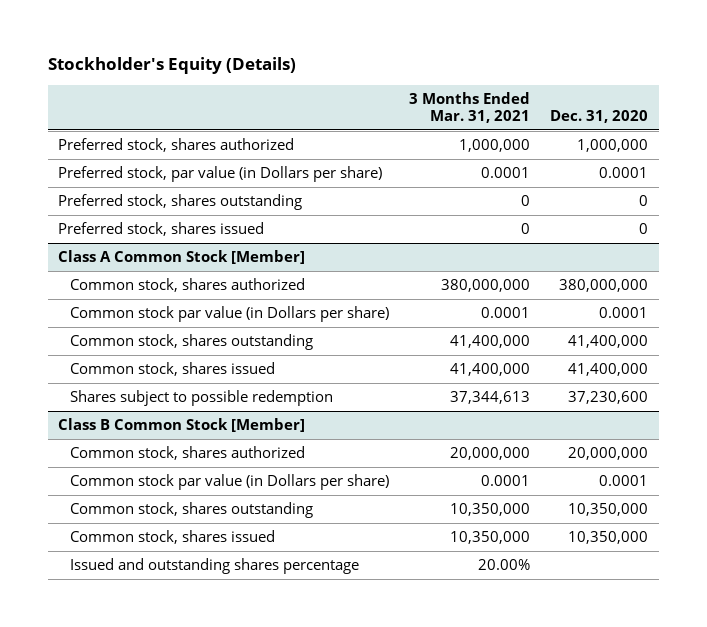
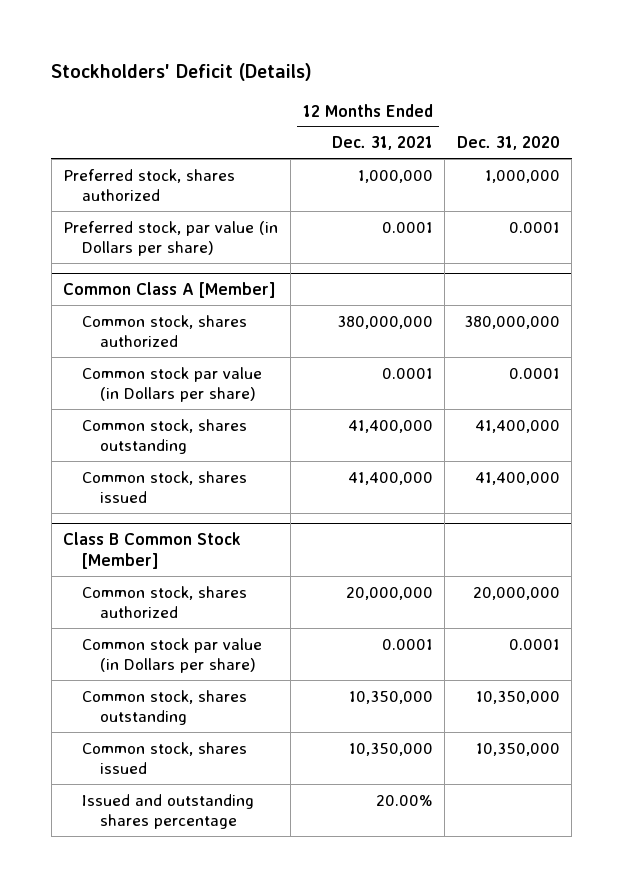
- Stockholder's Equity (Details)
+ Stockholders' Deficit (Details)
- | 3 Months Ended Mar. 31, 2021 | Dec. 31, 2020
+ | 12 Months Ended Dec. 31, 2021 | Dec. 31, 2020
- Preferred stock, shares outstanding | 0 | 0
- Preferred stock, shares issued | 0 | 0
- Class A Common Stock [Member]
+ Common Class A [Member]
- Shares subject to possible redemption | 37,344,613 | 37,230,600

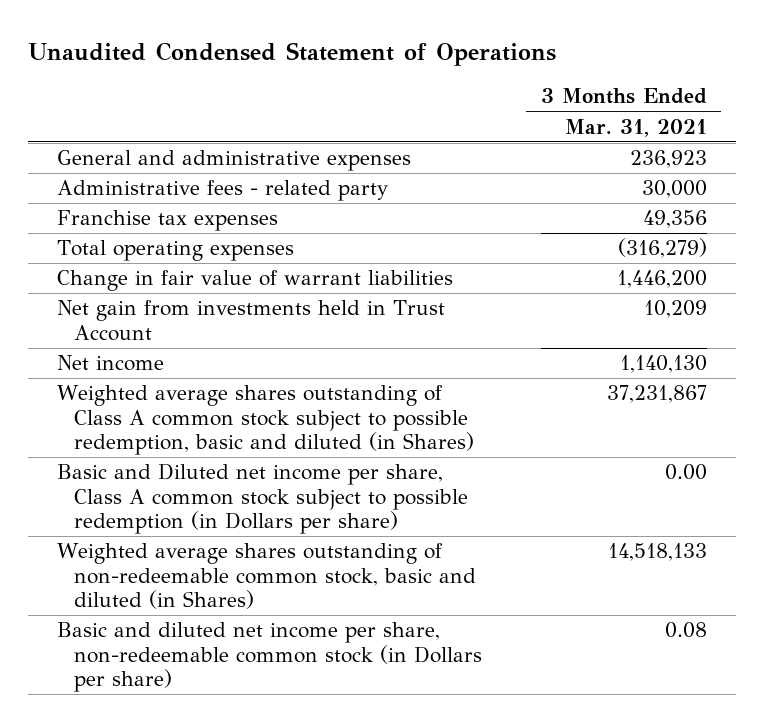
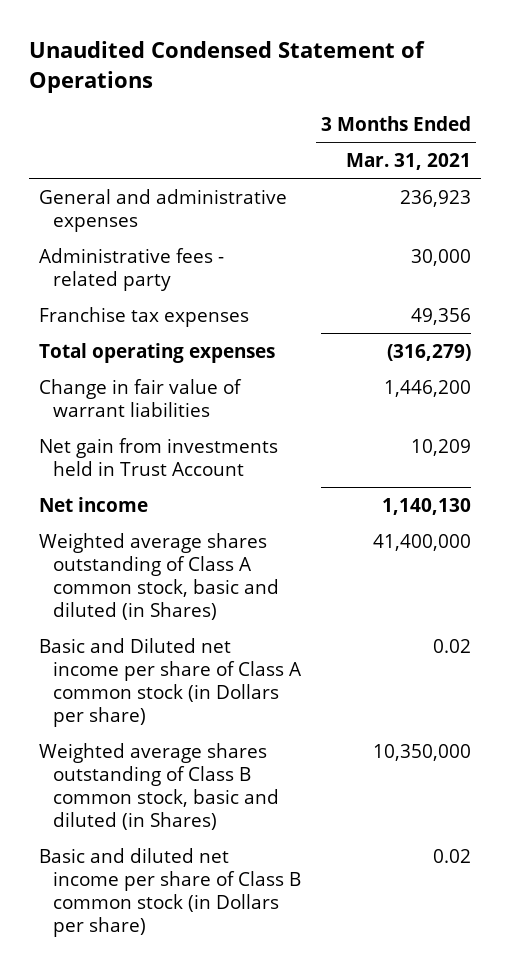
- Weighted average shares outstanding of Class A common stock subject to possible redemption, basic and diluted (in Shares) | 37,231,867
- Basic and Diluted net income per share, Class A common stock subject to possible redemption (in Dollars per share) | 0.00
- Weighted average shares outstanding of non-redeemable common stock, basic and diluted (in Shares) | 14,518,133
- Basic and diluted net income per share, non-redeemable common stock (in Dollars per share) | 0.08
+ Weighted average shares outstanding of Class A common stock, basic and diluted (in Shares) | 41,400,000
+ Basic and Diluted net income per share of Class A common stock (in Dollars per share) | 0.02
+ Weighted average shares outstanding of Class B common stock, basic and diluted (in Shares) | 10,350,000
+ Basic and diluted net income per share of Class B common stock (in Dollars per share) | 0.02

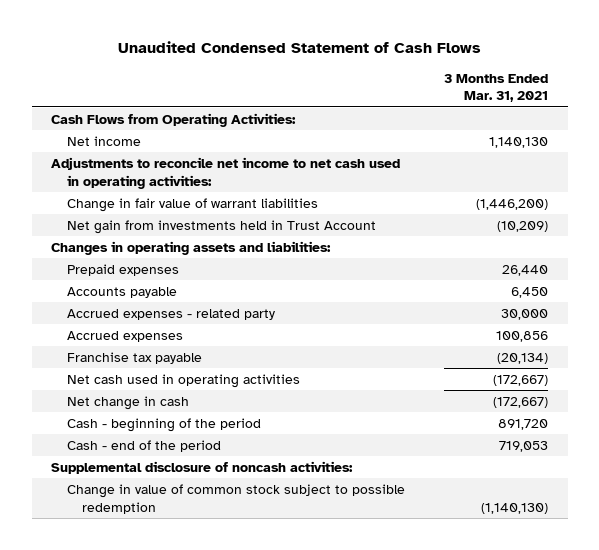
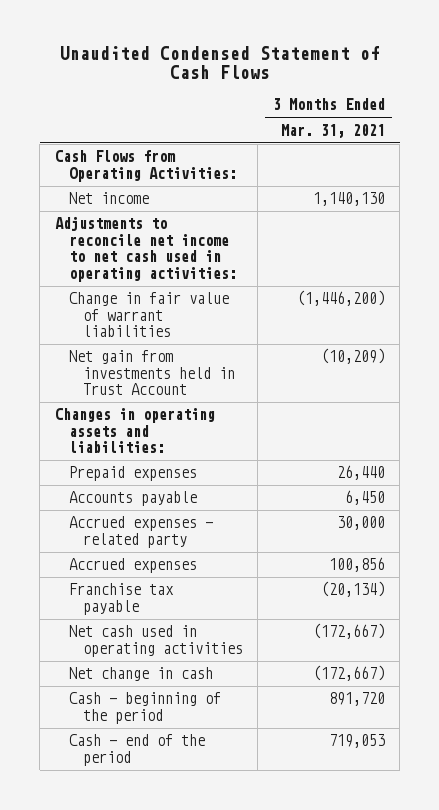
- Supplemental disclosure of noncash activities:
- Change in value of common stock subject to possible redemption | (1,140,130)

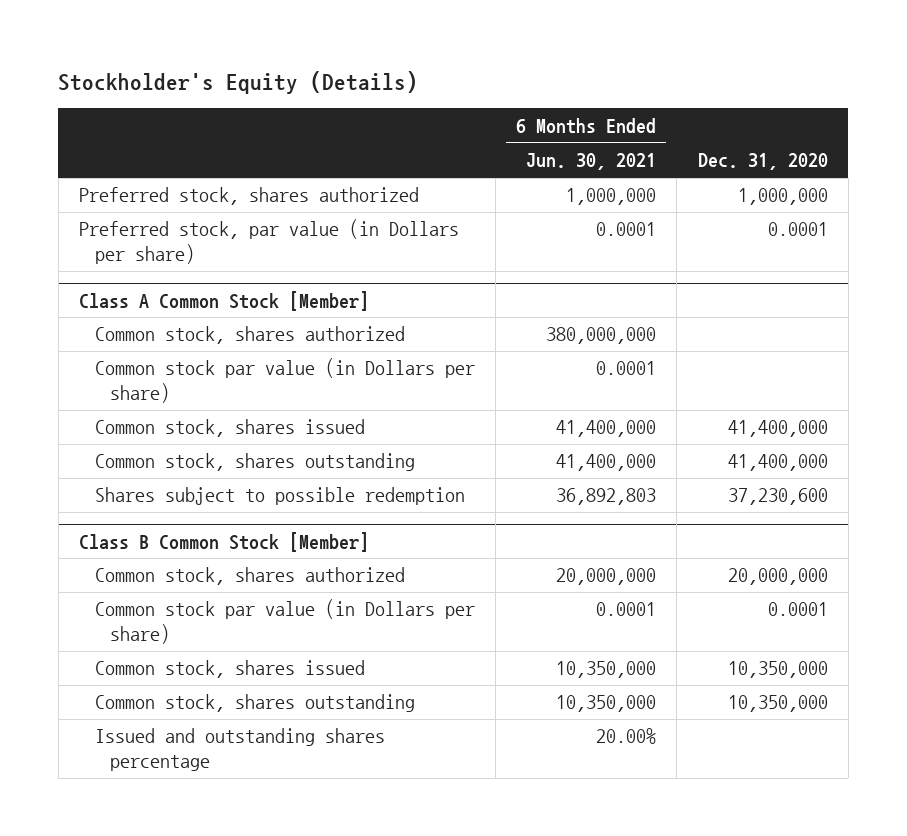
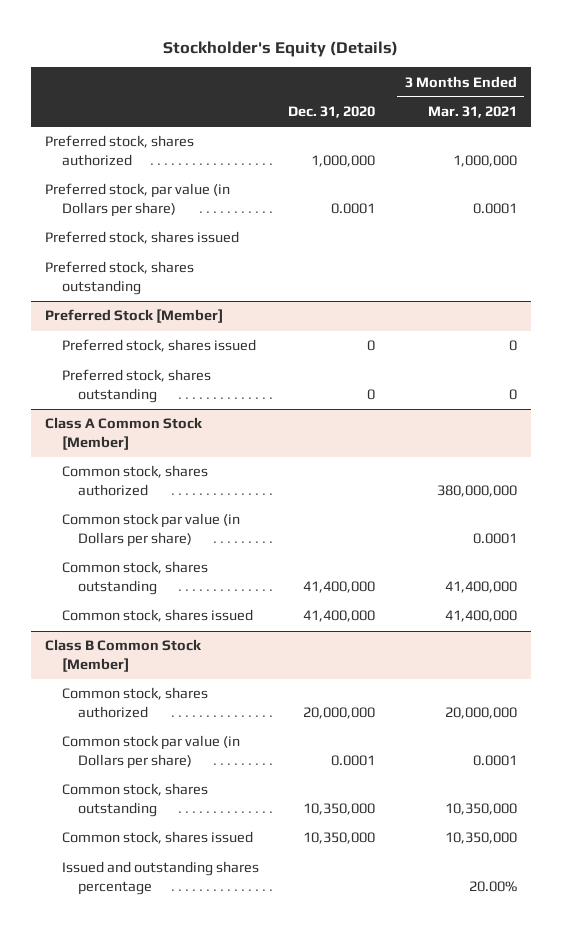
- | 6 Months Ended Jun. 30, 2021 | Dec. 31, 2020
+ | Dec. 31, 2020 | 3 Months Ended Mar. 31, 2021
+ Preferred stock, shares issued
+ Preferred stock, shares outstanding
+ Preferred Stock [Member]
+ Preferred stock, shares issued | 0 | 0
+ Preferred stock, shares outstanding | 0 | 0
@ Class A Common Stock [Member]
- Shares subject to possible redemption | 36,892,803 | 37,230,600
moved down: Common stock, shares issued | 41,400,000 | 41,400,000
@ Class B Common Stock [Member]
moved down: Common stock, shares issued | 10,350,000 | 10,350,000

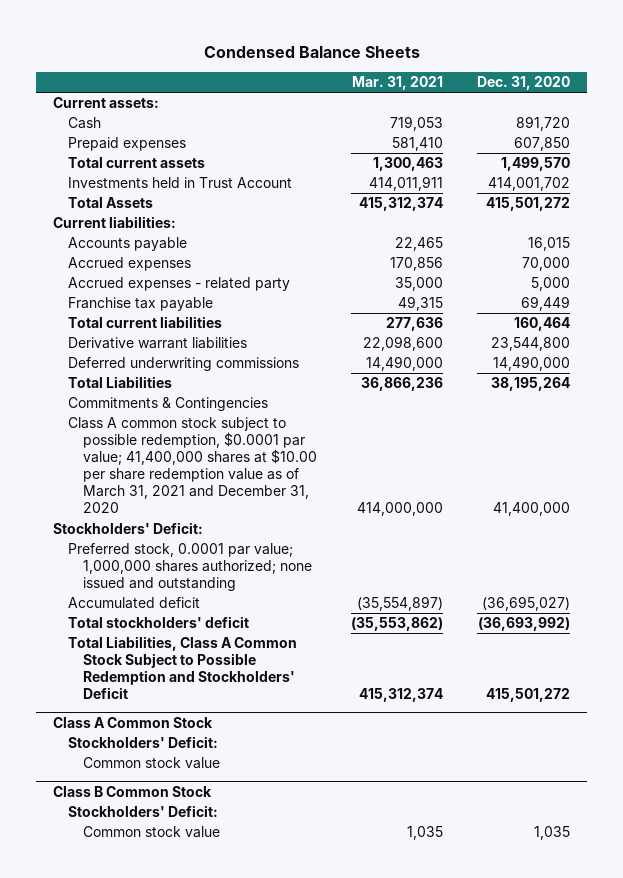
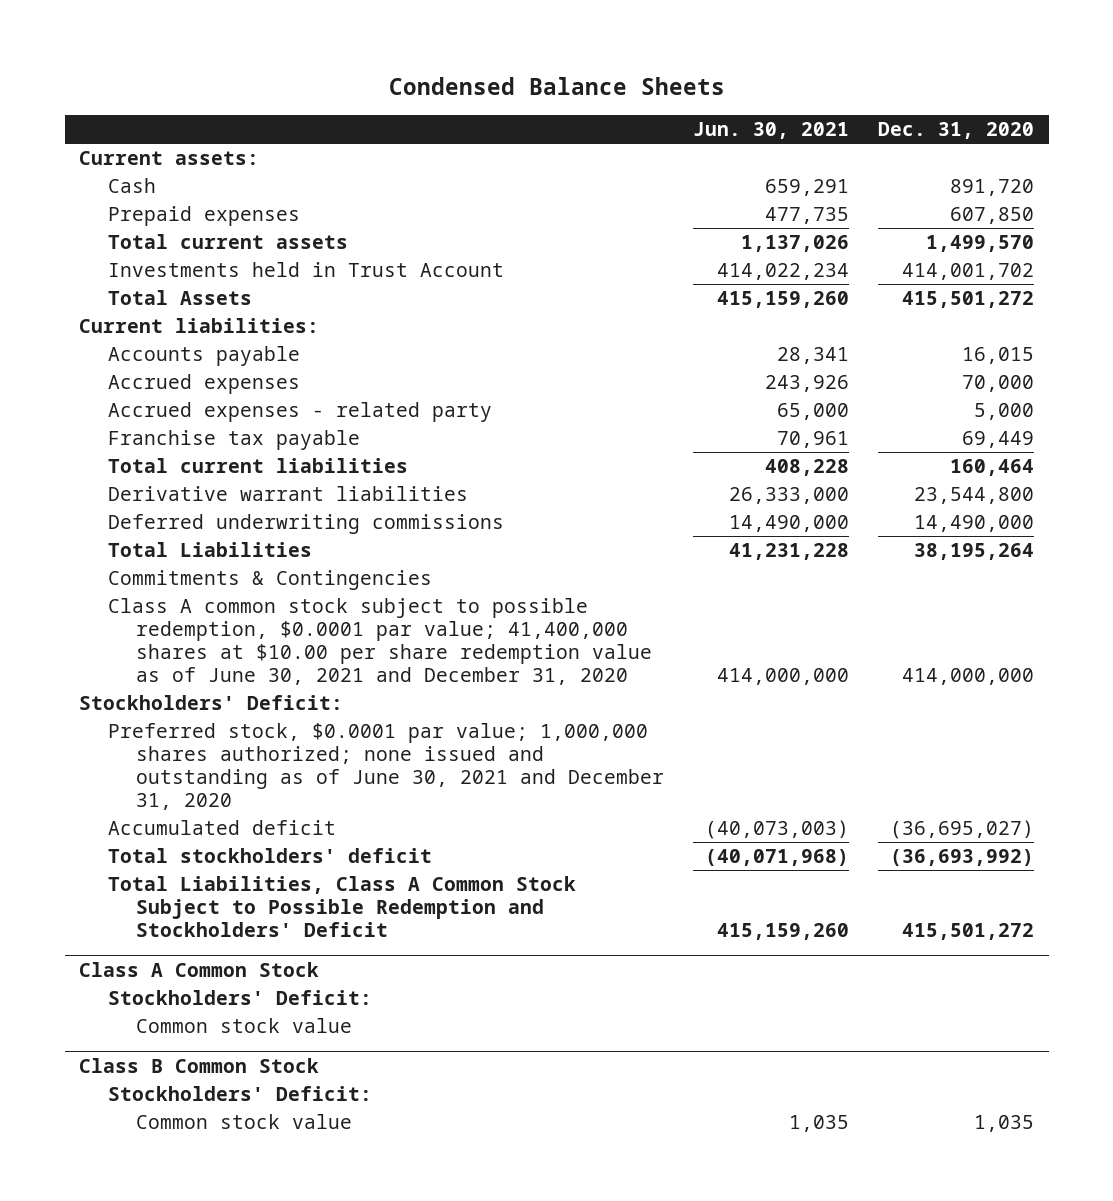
- | Mar. 31, 2021 | Dec. 31, 2020
+ | Jun. 30, 2021 | Dec. 31, 2020
- Class A common stock subject to possible redemption, $0.0001 par value; 41,400,000 shares at $10.00 per share redemption value as of March 31, 2021 and December 31, 2020 | 414,000,000 | 41,400,000
+ Class A common stock subject to possible redemption, $0.0001 par value; 41,400,000 shares at $10.00 per share redemption value as of June 30, 2021 and December 31, 2020 | 414,000,000 | 414,000,000
- Preferred stock, 0.0001 par value; 1,000,000 shares authorized; none issued and outstanding
+ Preferred stock, $0.0001 par value; 1,000,000 shares authorized; none issued and outstanding as of June 30, 2021 and December 31, 2020

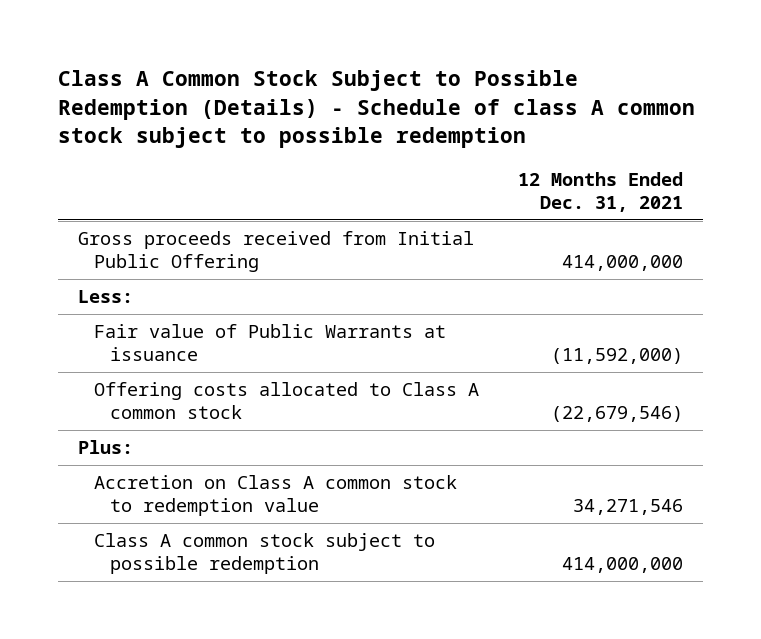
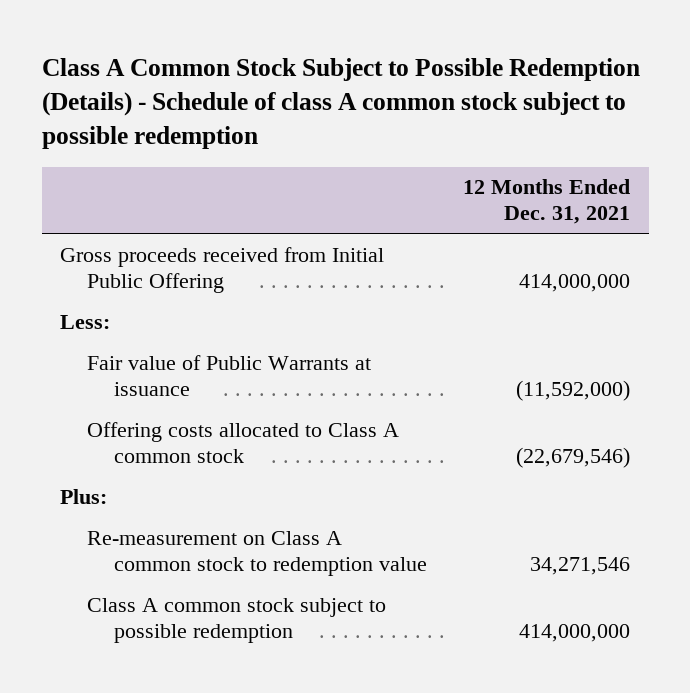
- Accretion on Class A common stock to redemption value | 34,271,546
+ Re-measurement on Class A common stock to redemption value | 34,271,546

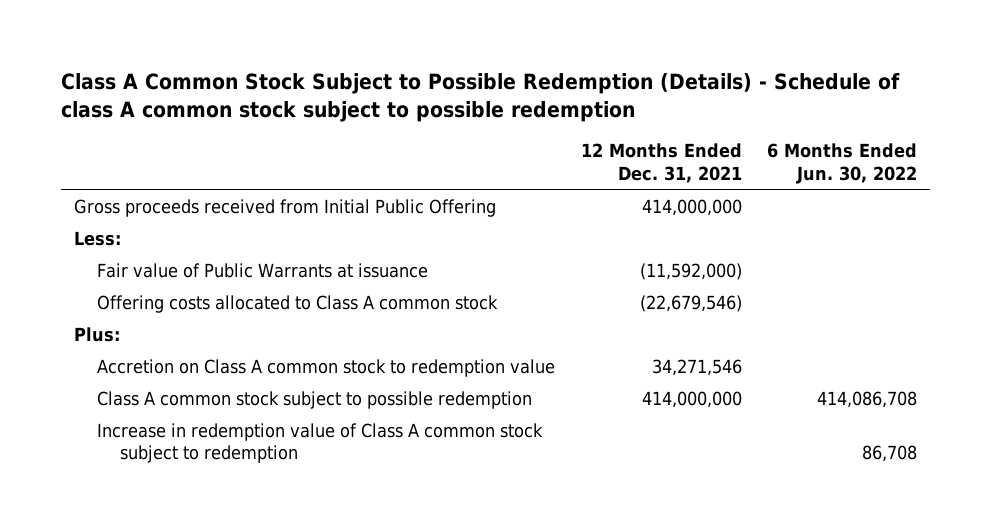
- | 12 Months Ended Dec. 31, 2021
+ | 12 Months Ended Dec. 31, 2021 | 6 Months Ended Jun. 30, 2022
- Re-measurement on Class A common stock to redemption value | 34,271,546
+ Accretion on Class A common stock to redemption value | 34,271,546 |
+ Increase in redemption value of Class A common stock subject to redemption | | 86,708

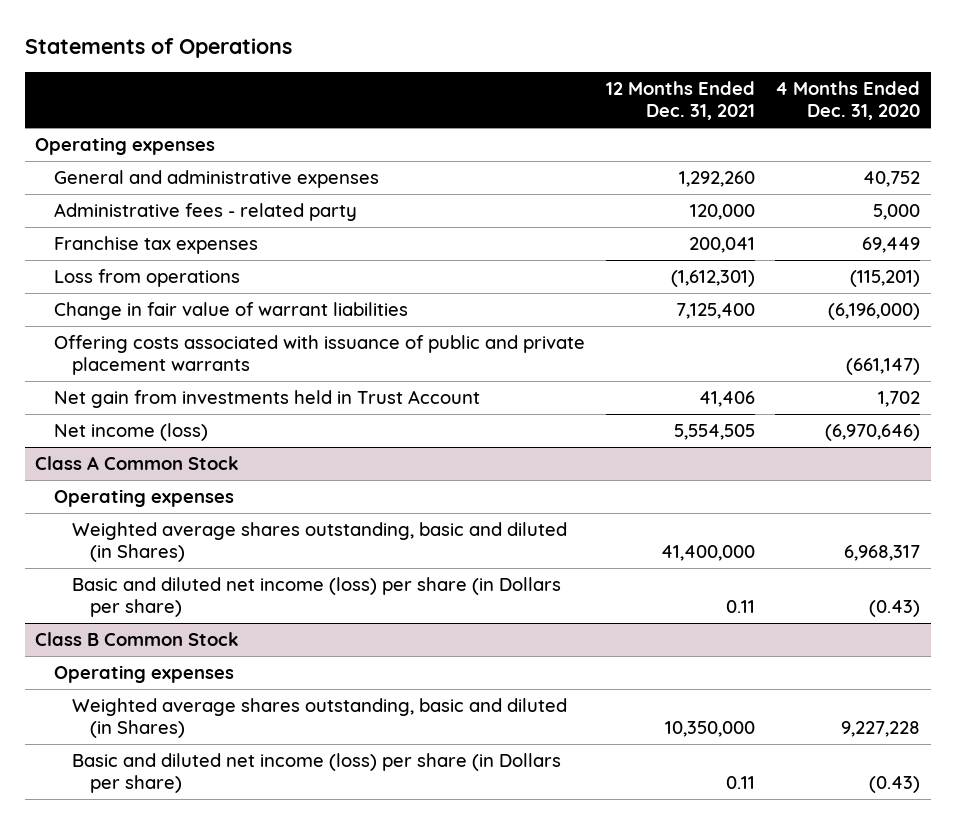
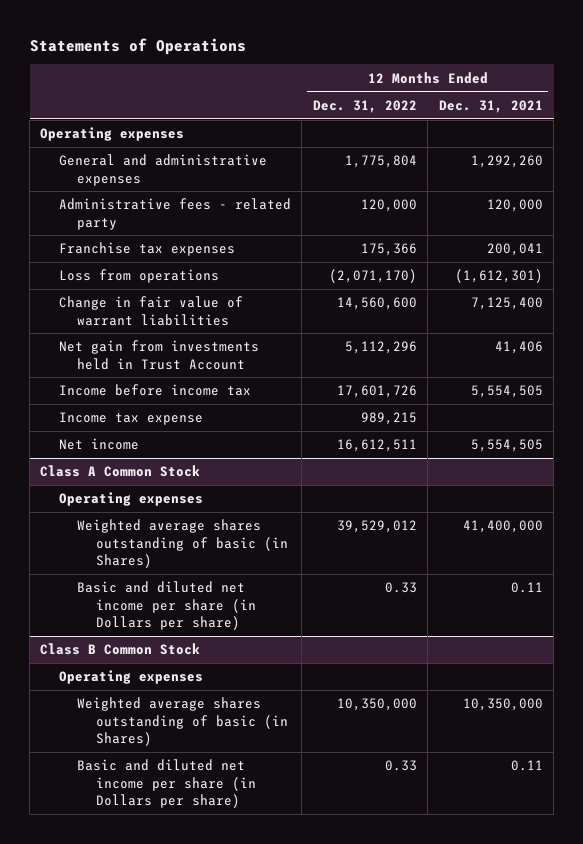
- | 12 Months Ended Dec. 31, 2021 | 4 Months Ended Dec. 31, 2020
+ | 12 Months Ended Dec. 31, 2022 | 12 Months Ended Dec. 31, 2021
- Offering costs associated with issuance of public and private placement warrants | | (661,147)
- Net income (loss) | 5,554,505 | (6,970,646)
+ Income before income tax | 17,601,726 | 5,554,505
+ Income tax expense | 989,215 |
+ Net income | 16,612,511 | 5,554,505
@ Class A Common Stock
- Weighted average shares outstanding, basic and diluted (in Shares) | 41,400,000 | 6,968,317
- Basic and diluted net income (loss) per share (in Dollars per share) | 0.11 | (0.43)
+ Weighted average shares outstanding of basic (in Shares) | 39,529,012 | 41,400,000
+ Basic and diluted net income per share (in Dollars per share) | 0.33 | 0.11
@ Class B Common Stock
- Weighted average shares outstanding, basic and diluted (in Shares) | 10,350,000 | 9,227,228
- Basic and diluted net income (loss) per share (in Dollars per share) | 0.11 | (0.43)
+ Weighted average shares outstanding of basic (in Shares) | 10,350,000 | 10,350,000
+ Basic and diluted net income per share (in Dollars per share) | 0.33 | 0.11

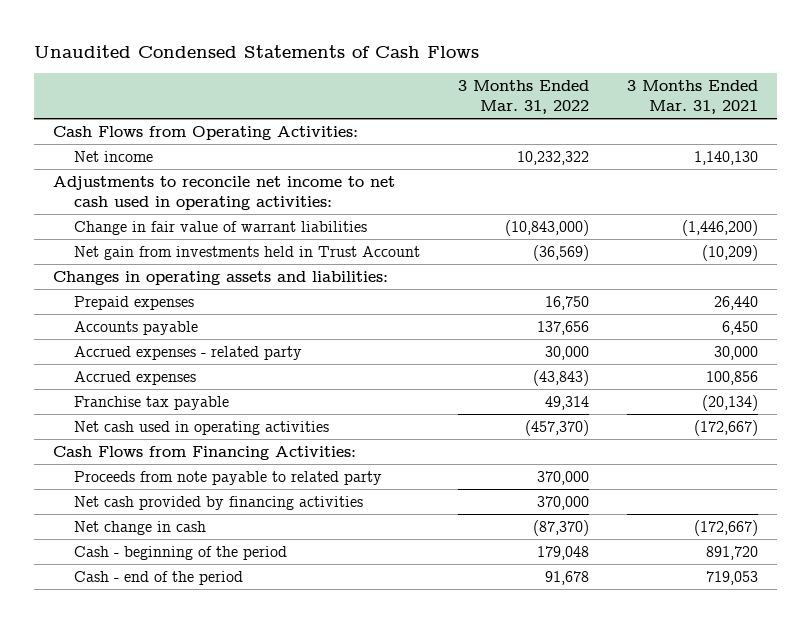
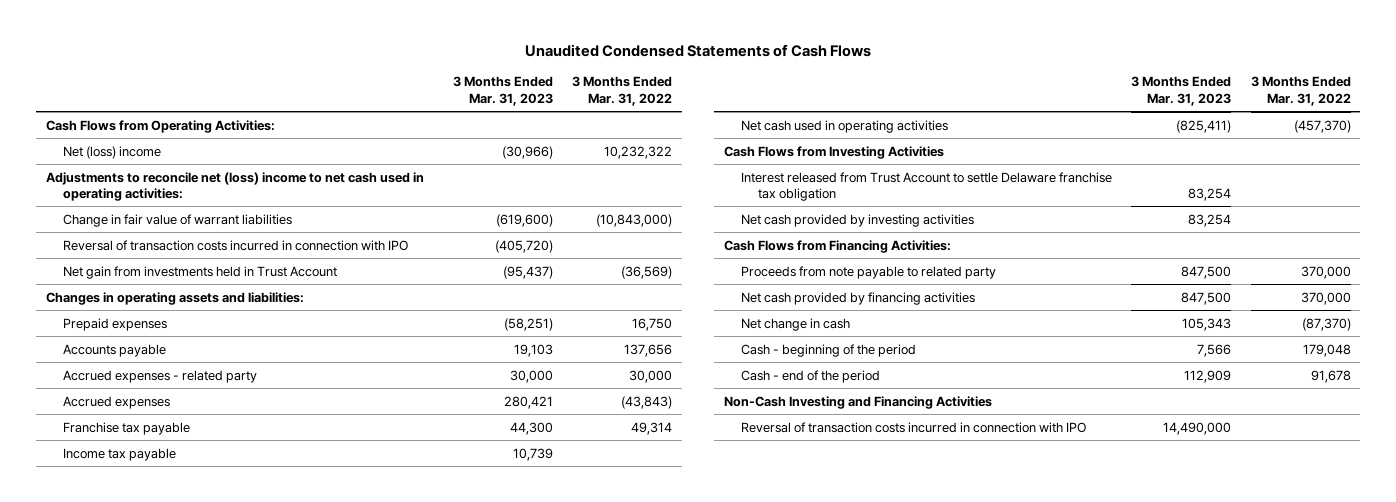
- | 3 Months Ended Mar. 31, 2022 | 3 Months Ended Mar. 31, 2021
+ | 3 Months Ended Mar. 31, 2023 | 3 Months Ended Mar. 31, 2022
- Net income | 10,232,322 | 1,140,130
- Adjustments to reconcile net income to net cash used in operating activities:
+ Net (loss) income | (30,966) | 10,232,322
+ Adjustments to reconcile net (loss) income to net cash used in operating activities:
+ Reversal of transaction costs incurred in connection with IPO | (405,720) |
+ Income tax payable | 10,739 |
+ Cash Flows from Investing Activities
+ Interest released from Trust Account to settle Delaware franchise tax obligation | 83,254 |
+ Net cash provided by investing activities | 83,254 |
+ Non-Cash Investing and Financing Activities
+ Reversal of transaction costs incurred in connection with IPO | 14,490,000 |

